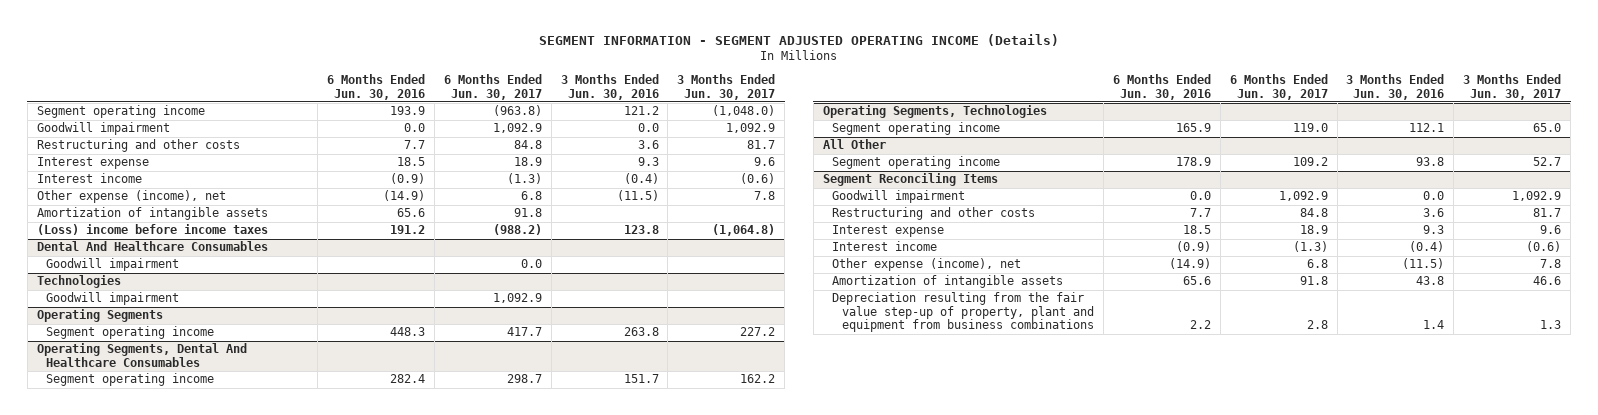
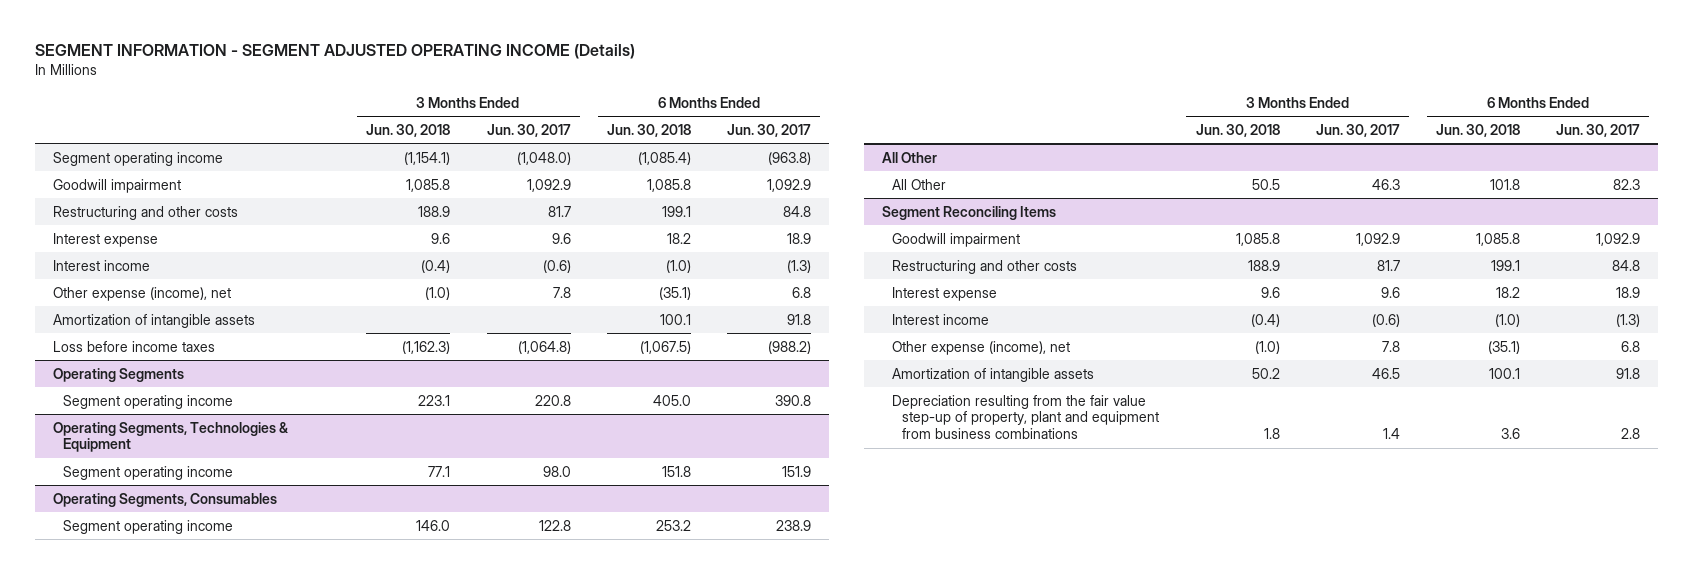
- | 6 Months Ended Jun. 30, 2016 | 6 Months Ended Jun. 30, 2017 | 3 Months Ended Jun. 30, 2016 | 3 Months Ended Jun. 30, 2017
+ | 3 Months Ended Jun. 30, 2018 | 3 Months Ended Jun. 30, 2017 | 6 Months Ended Jun. 30, 2018 | 6 Months Ended Jun. 30, 2017
- (Loss) income before income taxes | 191.2 | (988.2) | 123.8 | (1,064.8)
- Dental And Healthcare Consumables
- Goodwill impairment | | 0.0 | |
- Technologies
- Goodwill impairment | | 1,092.9 | |
+ Loss before income taxes | (1,162.3) | (1,064.8) | (1,067.5) | (988.2)
@ Operating Segments
- Segment operating income | 448.3 | 417.7 | 263.8 | 227.2
- Operating Segments, Dental And Healthcare Consumables
- Segment operating income | 282.4 | 298.7 | 151.7 | 162.2
- Operating Segments, Technologies
- Segment operating income | 165.9 | 119.0 | 112.1 | 65.0
@ Operating Segments
+ Segment operating income | 223.1 | 220.8 | 405.0 | 390.8
+ Operating Segments, Technologies & Equipment
+ Segment operating income | 77.1 | 98.0 | 151.8 | 151.9
+ Operating Segments, Consumables
+ Segment operating income | 146.0 | 122.8 | 253.2 | 238.9
@ All Other
- Segment operating income | 178.9 | 109.2 | 93.8 | 52.7
+ All Other | 50.5 | 46.3 | 101.8 | 82.3
@ Segment Reconciling Items
- Amortization of intangible assets | 65.6 | 91.8 | 43.8 | 46.6
- Depreciation resulting from the fair value step-up of property, plant and equipment from business combinations | 2.2 | 2.8 | 1.4 | 1.3
+ Amortization of intangible assets | 50.2 | 46.5 | 100.1 | 91.8
+ Depreciation resulting from the fair value step-up of property, plant and equipment from business combinations | 1.8 | 1.4 | 3.6 | 2.8

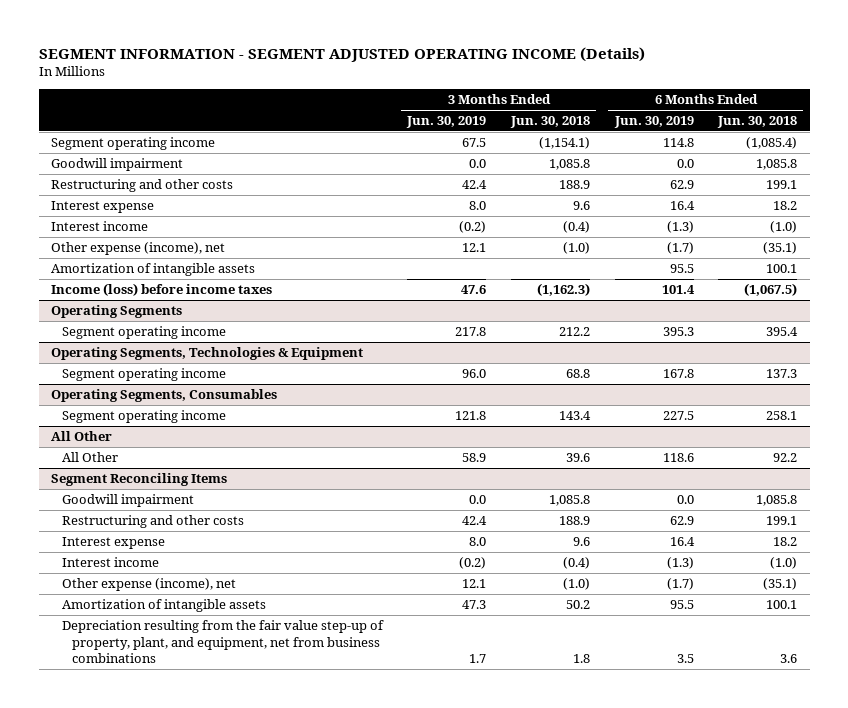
- | 3 Months Ended Jun. 30, 2018 | 3 Months Ended Jun. 30, 2017 | 6 Months Ended Jun. 30, 2018 | 6 Months Ended Jun. 30, 2017
+ | 3 Months Ended Jun. 30, 2019 | 3 Months Ended Jun. 30, 2018 | 6 Months Ended Jun. 30, 2019 | 6 Months Ended Jun. 30, 2018
- Loss before income taxes | (1,162.3) | (1,064.8) | (1,067.5) | (988.2)
+ Income (loss) before income taxes | 47.6 | (1,162.3) | 101.4 | (1,067.5)
@ Operating Segments
- Segment operating income | 223.1 | 220.8 | 405.0 | 390.8
+ Segment operating income | 217.8 | 212.2 | 395.3 | 395.4
@ Operating Segments, Technologies & Equipment
- Segment operating income | 77.1 | 98.0 | 151.8 | 151.9
+ Segment operating income | 96.0 | 68.8 | 167.8 | 137.3
@ Operating Segments, Consumables
- Segment operating income | 146.0 | 122.8 | 253.2 | 238.9
+ Segment operating income | 121.8 | 143.4 | 227.5 | 258.1
@ All Other
- All Other | 50.5 | 46.3 | 101.8 | 82.3
+ All Other | 58.9 | 39.6 | 118.6 | 92.2
@ Segment Reconciling Items
- Depreciation resulting from the fair value step-up of property, plant and equipment from business combinations | 1.8 | 1.4 | 3.6 | 2.8
+ Depreciation resulting from the fair value step-up of property, plant, and equipment, net from business combinations | 1.7 | 1.8 | 3.5 | 3.6

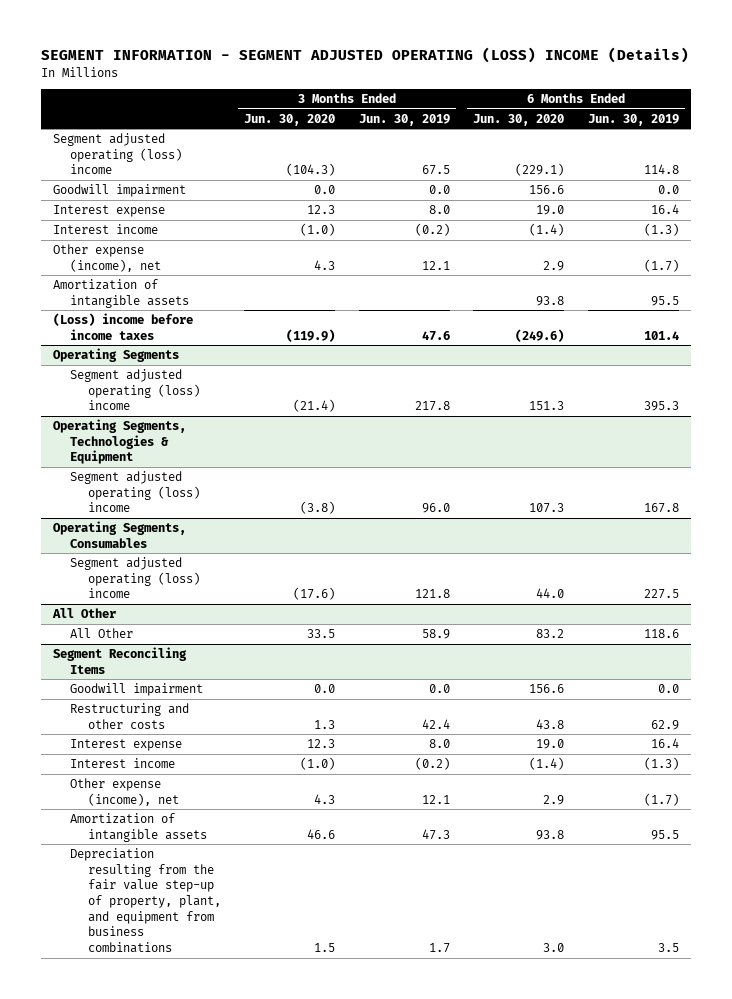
- SEGMENT INFORMATION - SEGMENT ADJUSTED OPERATING INCOME (Details)
+ SEGMENT INFORMATION - SEGMENT ADJUSTED OPERATING (LOSS) INCOME (Details)
- | 3 Months Ended Jun. 30, 2019 | 3 Months Ended Jun. 30, 2018 | 6 Months Ended Jun. 30, 2019 | 6 Months Ended Jun. 30, 2018
+ | 3 Months Ended Jun. 30, 2020 | 3 Months Ended Jun. 30, 2019 | 6 Months Ended Jun. 30, 2020 | 6 Months Ended Jun. 30, 2019
- Segment operating income | 67.5 | (1,154.1) | 114.8 | (1,085.4)
+ Segment adjusted operating (loss) income | (104.3) | 67.5 | (229.1) | 114.8
- Restructuring and other costs | 42.4 | 188.9 | 62.9 | 199.1
- Income (loss) before income taxes | 47.6 | (1,162.3) | 101.4 | (1,067.5)
+ (Loss) income before income taxes | (119.9) | 47.6 | (249.6) | 101.4
@ Operating Segments
- Segment operating income | 217.8 | 212.2 | 395.3 | 395.4
+ Segment adjusted operating (loss) income | (21.4) | 217.8 | 151.3 | 395.3
@ Operating Segments, Technologies & Equipment
- Segment operating income | 96.0 | 68.8 | 167.8 | 137.3
+ Segment adjusted operating (loss) income | (3.8) | 96.0 | 107.3 | 167.8
@ Operating Segments, Consumables
- Segment operating income | 121.8 | 143.4 | 227.5 | 258.1
+ Segment adjusted operating (loss) income | (17.6) | 121.8 | 44.0 | 227.5
@ Segment Reconciling Items
- Depreciation resulting from the fair value step-up of property, plant, and equipment, net from business combinations | 1.7 | 1.8 | 3.5 | 3.6
+ Depreciation resulting from the fair value step-up of property, plant, and equipment from business combinations | 1.5 | 1.7 | 3.0 | 3.5

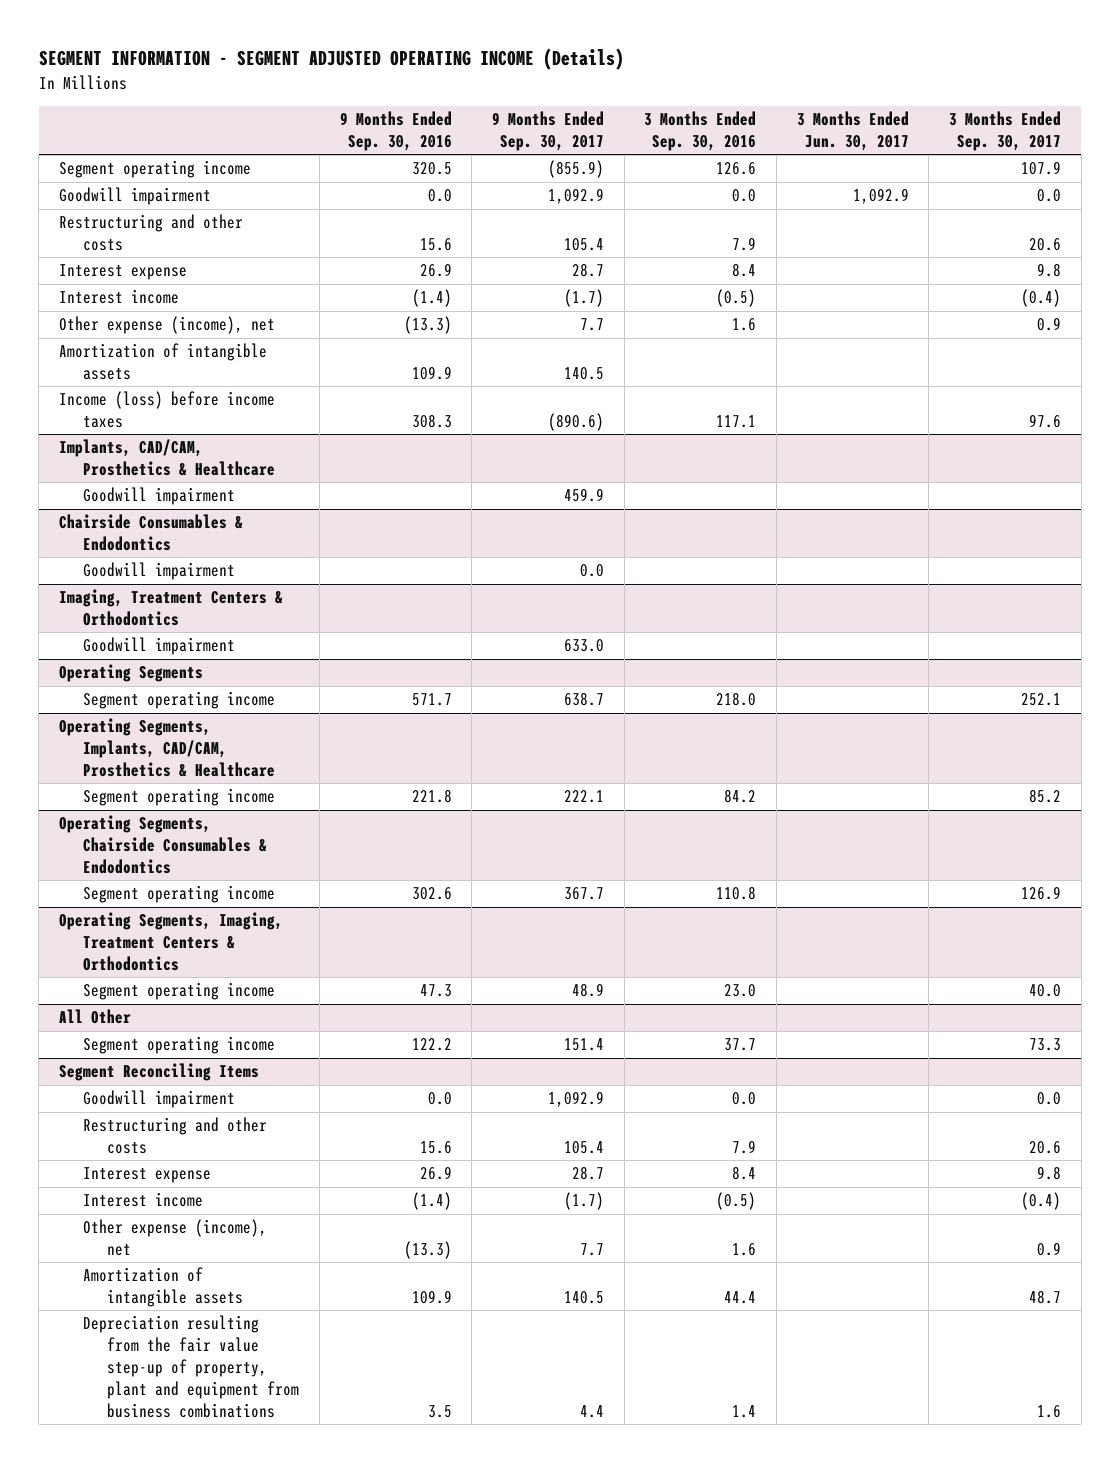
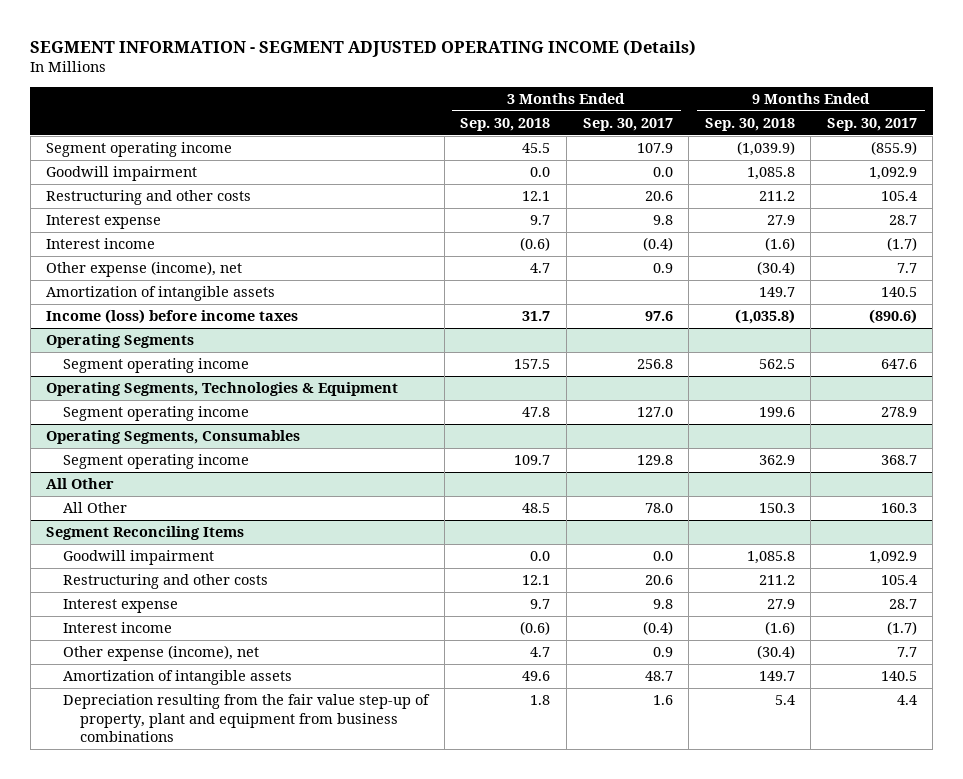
- | 9 Months Ended Sep. 30, 2016 | 9 Months Ended Sep. 30, 2017 | 3 Months Ended Sep. 30, 2016 | 3 Months Ended Jun. 30, 2017 | 3 Months Ended Sep. 30, 2017
+ | 3 Months Ended Sep. 30, 2018 | 3 Months Ended Sep. 30, 2017 | 9 Months Ended Sep. 30, 2018 | 9 Months Ended Sep. 30, 2017
- Implants, CAD/CAM, Prosthetics & Healthcare
- Goodwill impairment | | 459.9 | | |
- Chairside Consumables & Endodontics
- Goodwill impairment | | 0.0 | | |
- Imaging, Treatment Centers & Orthodontics
- Goodwill impairment | | 633.0 | | |
@ Operating Segments
- Segment operating income | 571.7 | 638.7 | 218.0 | | 252.1
- Operating Segments, Implants, CAD/CAM, Prosthetics & Healthcare
- Segment operating income | 221.8 | 222.1 | 84.2 | | 85.2
- Operating Segments, Chairside Consumables & Endodontics
- Segment operating income | 302.6 | 367.7 | 110.8 | | 126.9
- Operating Segments, Imaging, Treatment Centers & Orthodontics
- Segment operating income | 47.3 | 48.9 | 23.0 | | 40.0
@ Operating Segments
+ Segment operating income | 157.5 | 256.8 | 562.5 | 647.6
+ Operating Segments, Technologies & Equipment
+ Segment operating income | 47.8 | 127.0 | 199.6 | 278.9
+ Operating Segments, Consumables
+ Segment operating income | 109.7 | 129.8 | 362.9 | 368.7
@ All Other
- Segment operating income | 122.2 | 151.4 | 37.7 | | 73.3
+ All Other | 48.5 | 78.0 | 150.3 | 160.3

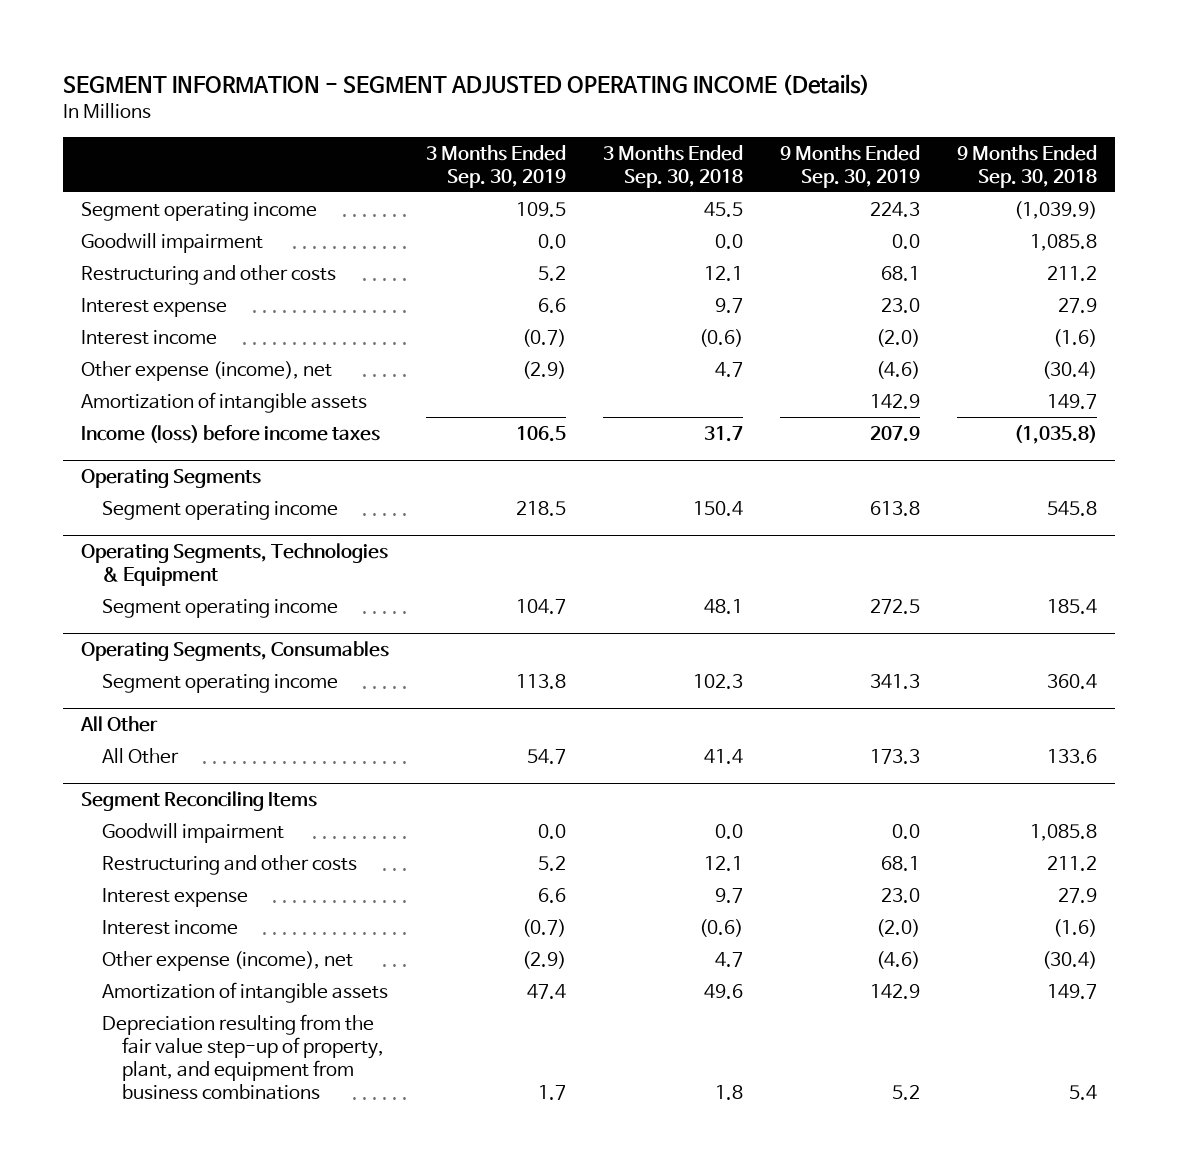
- | 3 Months Ended Sep. 30, 2018 | 3 Months Ended Sep. 30, 2017 | 9 Months Ended Sep. 30, 2018 | 9 Months Ended Sep. 30, 2017
+ | 3 Months Ended Sep. 30, 2019 | 3 Months Ended Sep. 30, 2018 | 9 Months Ended Sep. 30, 2019 | 9 Months Ended Sep. 30, 2018
@ Operating Segments
- Segment operating income | 157.5 | 256.8 | 562.5 | 647.6
+ Segment operating income | 218.5 | 150.4 | 613.8 | 545.8
@ Operating Segments, Technologies & Equipment
- Segment operating income | 47.8 | 127.0 | 199.6 | 278.9
+ Segment operating income | 104.7 | 48.1 | 272.5 | 185.4
@ Operating Segments, Consumables
- Segment operating income | 109.7 | 129.8 | 362.9 | 368.7
+ Segment operating income | 113.8 | 102.3 | 341.3 | 360.4
@ All Other
- All Other | 48.5 | 78.0 | 150.3 | 160.3
+ All Other | 54.7 | 41.4 | 173.3 | 133.6
@ Segment Reconciling Items
- Depreciation resulting from the fair value step-up of property, plant and equipment from business combinations | 1.8 | 1.6 | 5.4 | 4.4
+ Depreciation resulting from the fair value step-up of property, plant, and equipment from business combinations | 1.7 | 1.8 | 5.2 | 5.4

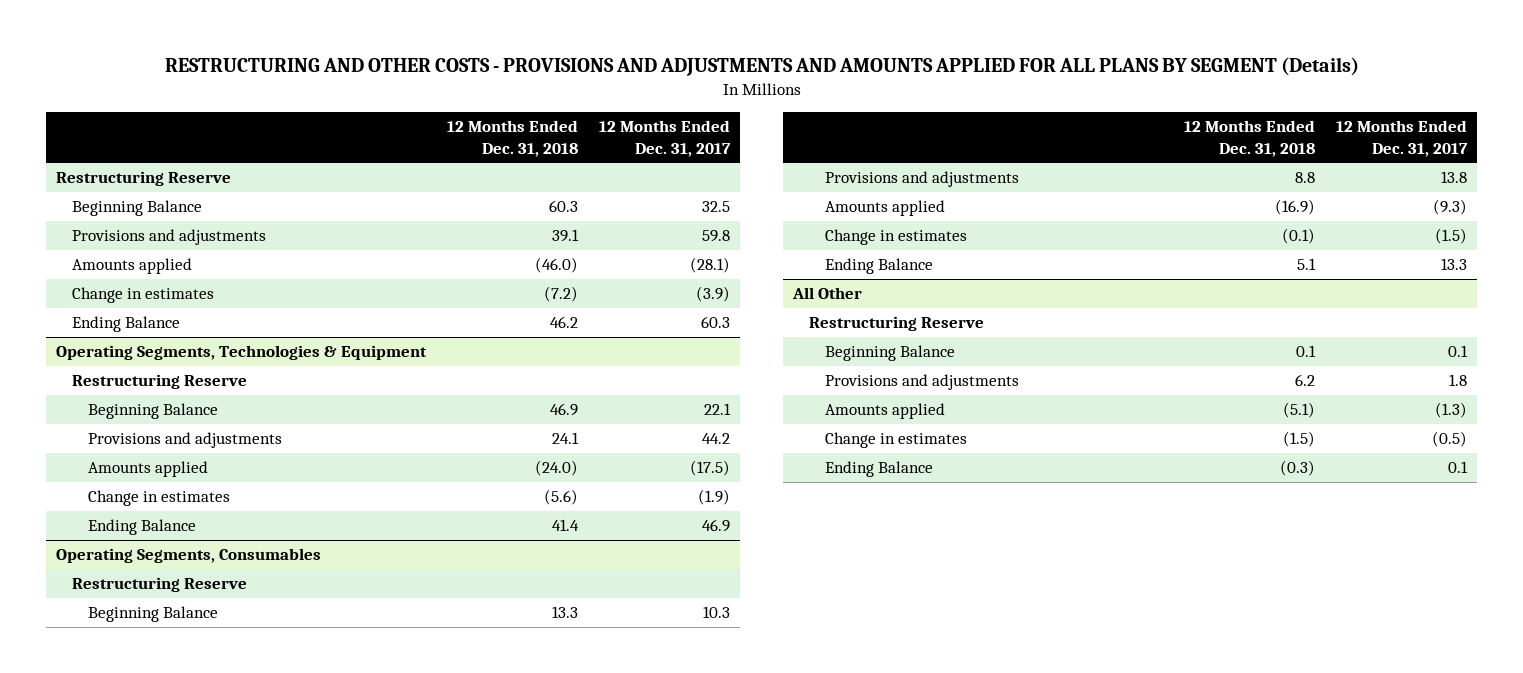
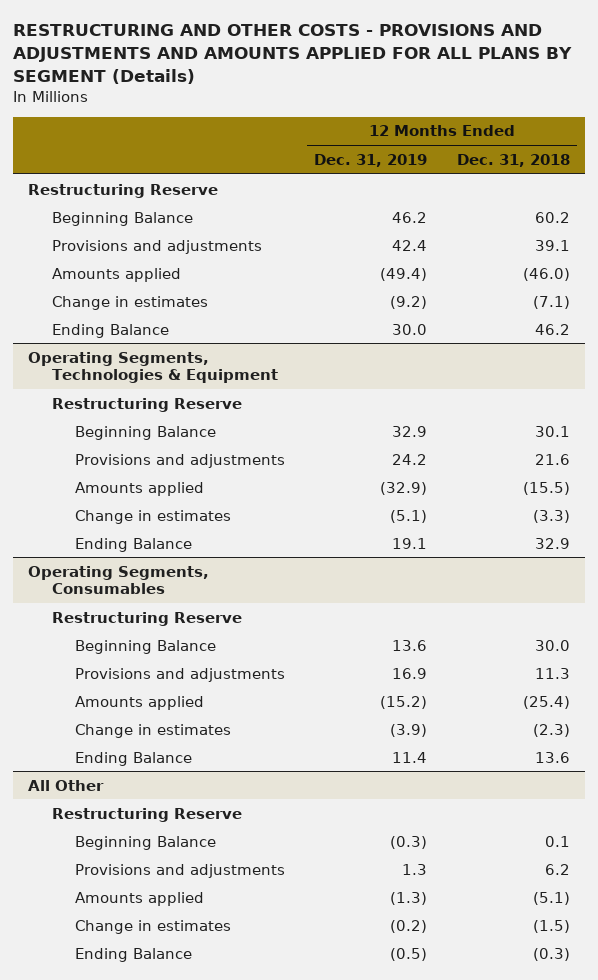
- | 12 Months Ended Dec. 31, 2018 | 12 Months Ended Dec. 31, 2017
+ | 12 Months Ended Dec. 31, 2019 | 12 Months Ended Dec. 31, 2018
- Beginning Balance | 60.3 | 32.5
+ Beginning Balance | 46.2 | 60.2
- Change in estimates | (7.2) | (3.9)
+ Change in estimates | (9.2) | (7.1)
@ Operating Segments, Technologies & Equipment
- Beginning Balance | 46.9 | 22.1
- Provisions and adjustments | 24.1 | 44.2
- Amounts applied | (24.0) | (17.5)
- Change in estimates | (5.6) | (1.9)
- Ending Balance | 41.4 | 46.9
+ Beginning Balance | 32.9 | 30.1
+ Provisions and adjustments | 24.2 | 21.6
+ Amounts applied | (32.9) | (15.5)
+ Change in estimates | (5.1) | (3.3)
+ Ending Balance | 19.1 | 32.9
@ Operating Segments, Consumables
- Beginning Balance | 13.3 | 10.3
- Provisions and adjustments | 8.8 | 13.8
- Amounts applied | (16.9) | (9.3)
- Change in estimates | (0.1) | (1.5)
- Ending Balance | 5.1 | 13.3
+ Beginning Balance | 13.6 | 30.0
+ Provisions and adjustments | 16.9 | 11.3
+ Amounts applied | (15.2) | (25.4)
+ Change in estimates | (3.9) | (2.3)
+ Ending Balance | 11.4 | 13.6

